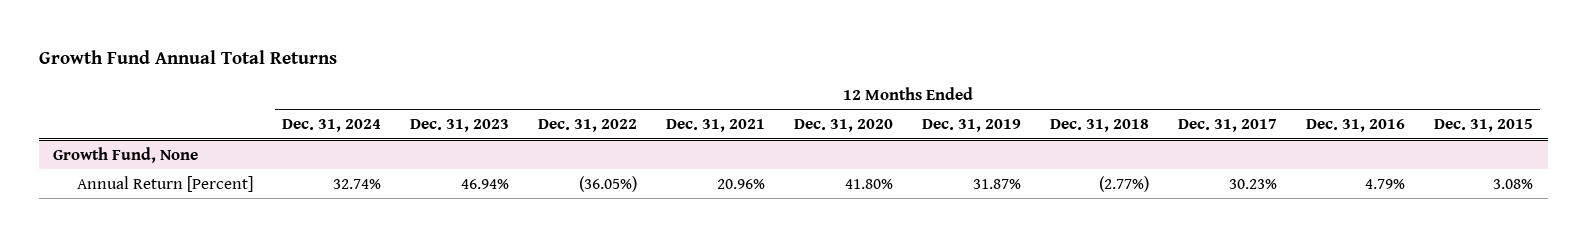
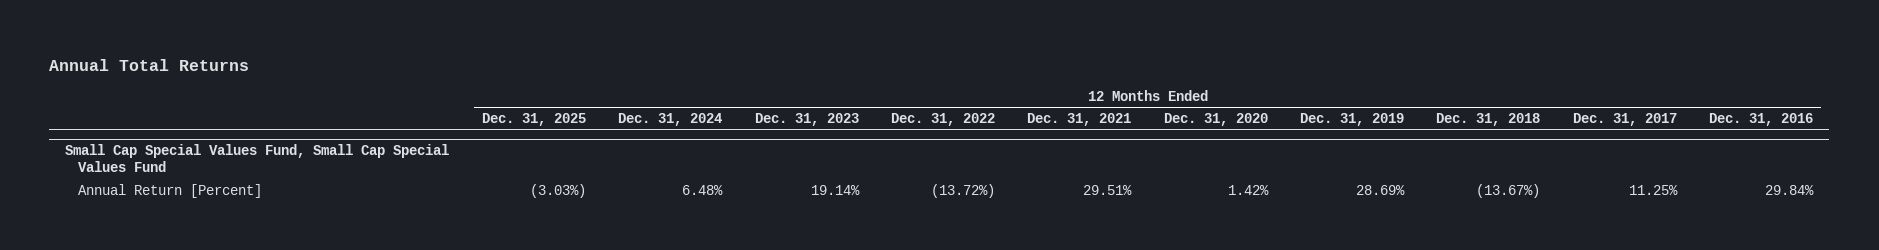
- Growth Fund Annual Total Returns
+ Annual Total Returns
- | 12 Months Ended Dec. 31, 2024 | 12 Months Ended Dec. 31, 2023 | 12 Months Ended Dec. 31, 2022 | 12 Months Ended Dec. 31, 2021 | 12 Months Ended Dec. 31, 2020 | 12 Months Ended Dec. 31, 2019 | 12 Months Ended Dec. 31, 2018 | 12 Months Ended Dec. 31, 2017 | 12 Months Ended Dec. 31, 2016 | 12 Months Ended Dec. 31, 2015
+ | 12 Months Ended Dec. 31, 2025 | 12 Months Ended Dec. 31, 2024 | 12 Months Ended Dec. 31, 2023 | 12 Months Ended Dec. 31, 2022 | 12 Months Ended Dec. 31, 2021 | 12 Months Ended Dec. 31, 2020 | 12 Months Ended Dec. 31, 2019 | 12 Months Ended Dec. 31, 2018 | 12 Months Ended Dec. 31, 2017 | 12 Months Ended Dec. 31, 2016
- Growth Fund, None
- Annual Return [Percent] | 32.74% | 46.94% | (36.05%) | 20.96% | 41.80% | 31.87% | (2.77%) | 30.23% | 4.79% | 3.08%
+ Small Cap Special Values Fund, Small Cap Special Values Fund
+ Annual Return [Percent] | (3.03%) | 6.48% | 19.14% | (13.72%) | 29.51% | 1.42% | 28.69% | (13.67%) | 11.25% | 29.84%

